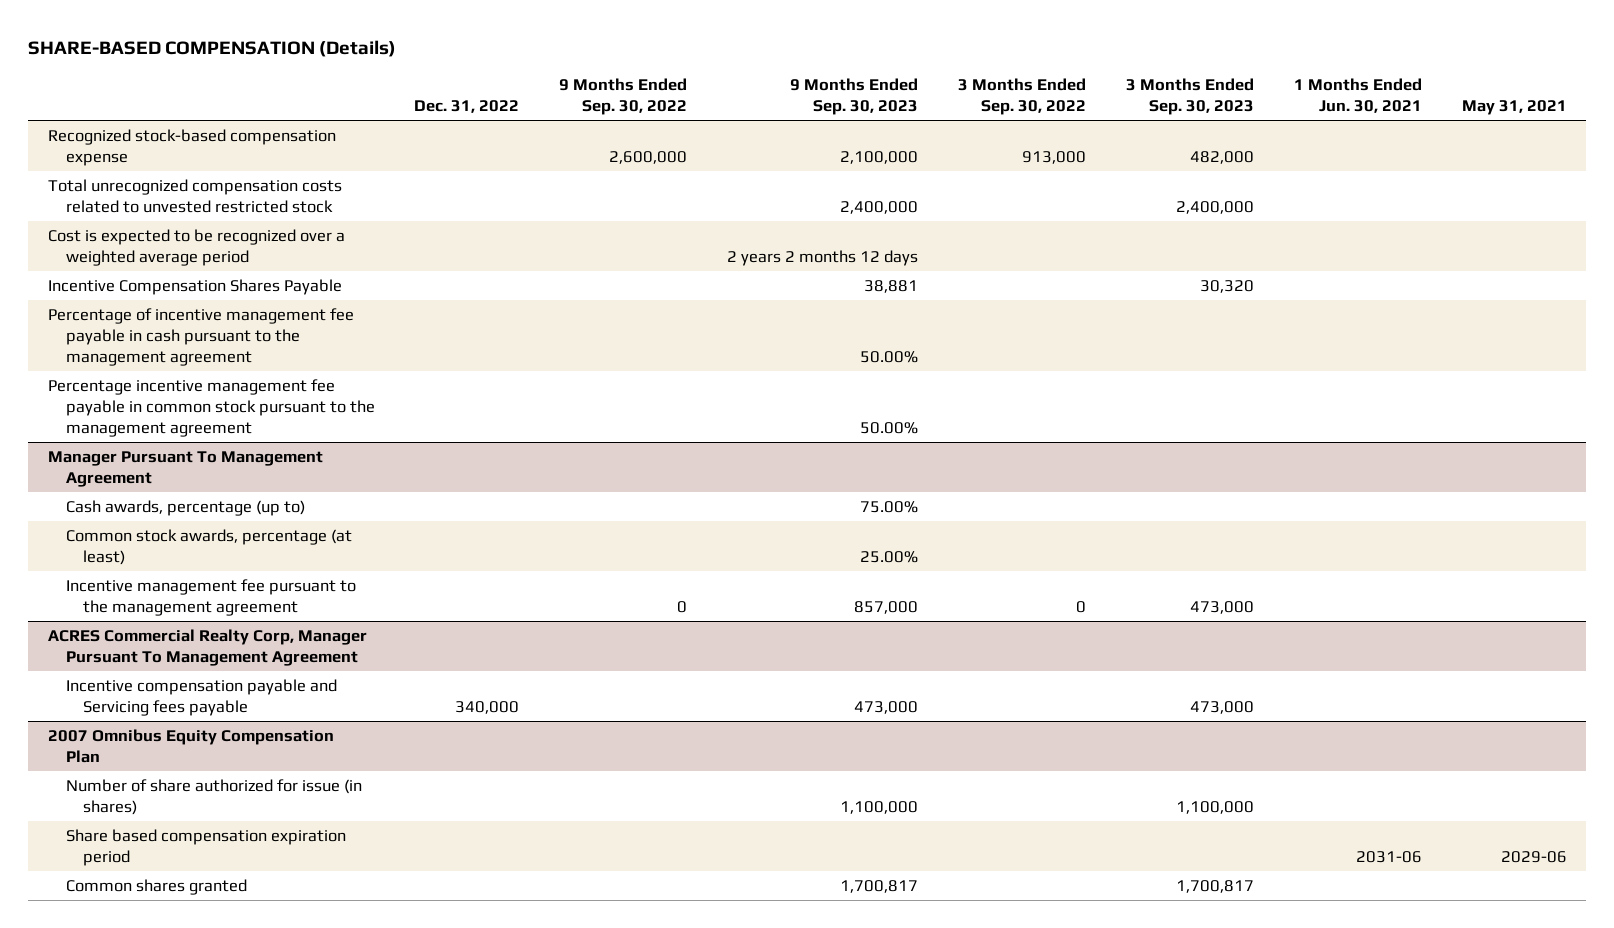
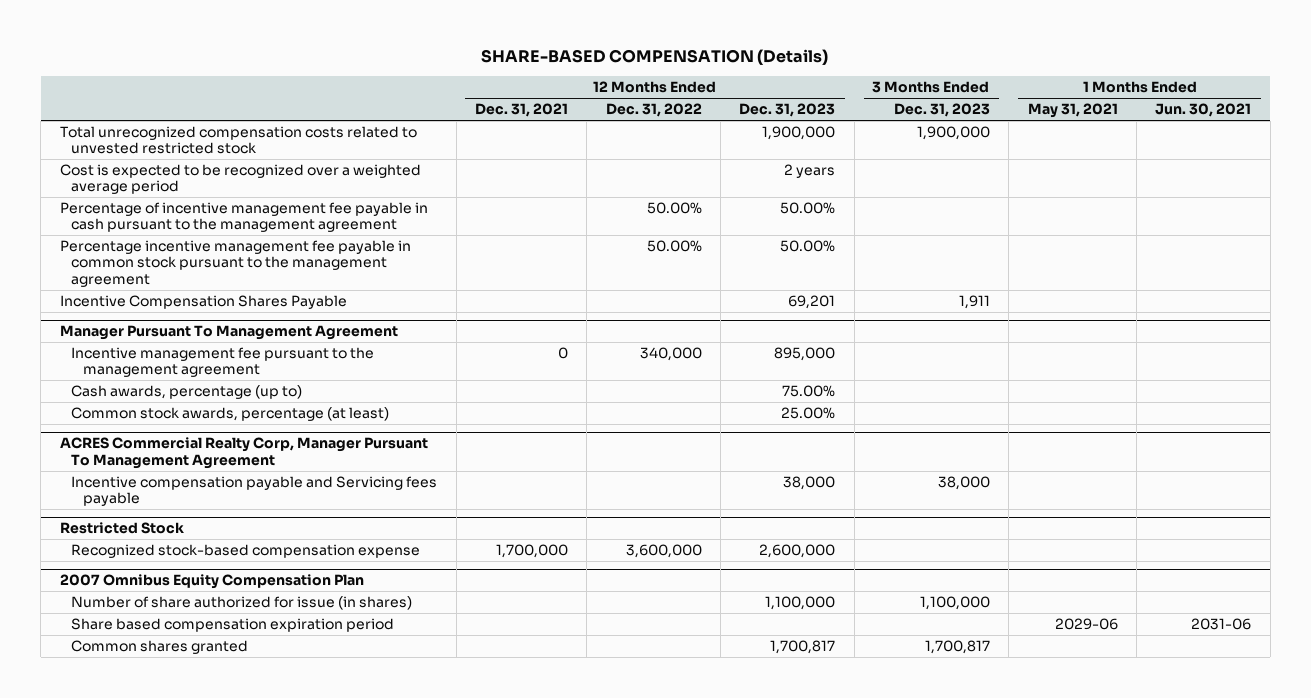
- | Dec. 31, 2022 | 9 Months Ended Sep. 30, 2022 | 9 Months Ended Sep. 30, 2023 | 3 Months Ended Sep. 30, 2022 | 3 Months Ended Sep. 30, 2023 | 1 Months Ended Jun. 30, 2021 | May 31, 2021
+ | 12 Months Ended Dec. 31, 2021 | 12 Months Ended Dec. 31, 2022 | 12 Months Ended Dec. 31, 2023 | 3 Months Ended Dec. 31, 2023 | 1 Months Ended May 31, 2021 | 1 Months Ended Jun. 30, 2021
- Recognized stock-based compensation expense | | 2,600,000 | 2,100,000 | 913,000 | 482,000 | |
moved down: Incentive Compensation Shares Payable | | | 69,201 | 1,911 | |
@ Manager Pursuant To Management Agreement
moved up: Incentive management fee pursuant to the management agreement | 0 | 340,000 | 895,000 | | |
+ Restricted Stock
+ Recognized stock-based compensation expense | 1,700,000 | 3,600,000 | 2,600,000 | | |

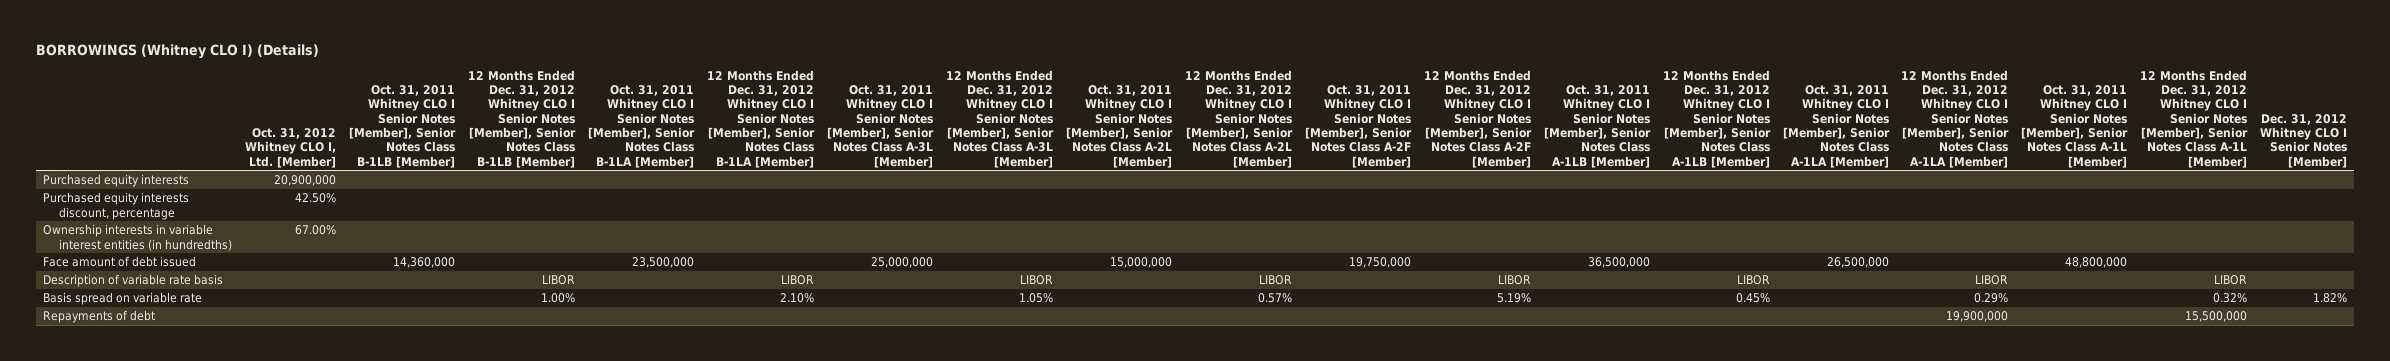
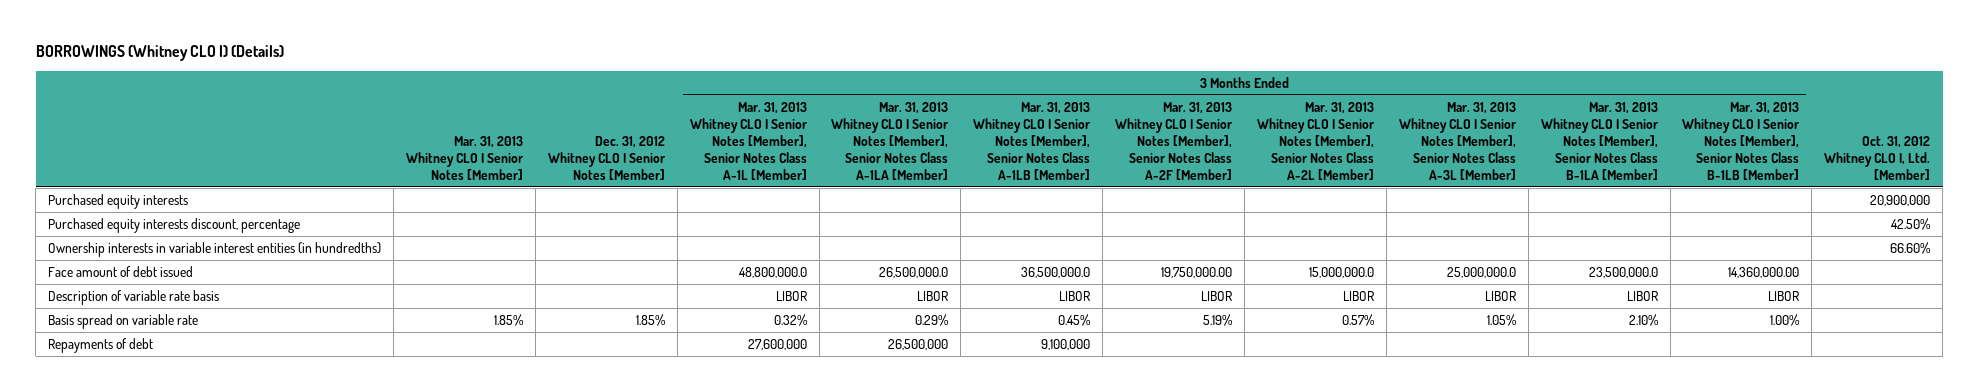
- | Oct. 31, 2012 Whitney CLO I, Ltd. [Member] | Oct. 31, 2011 Whitney CLO I Senior Notes [Member], Senior Notes Class B-1LB [Member] | 12 Months Ended Dec. 31, 2012 Whitney CLO I Senior Notes [Member], Senior Notes Class B-1LB [Member] | Oct. 31, 2011 Whitney CLO I Senior Notes [Member], Senior Notes Class B-1LA [Member] | 12 Months Ended Dec. 31, 2012 Whitney CLO I Senior Notes [Member], Senior Notes Class B-1LA [Member] | Oct. 31, 2011 Whitney CLO I Senior Notes [Member], Senior Notes Class A-3L [Member] | 12 Months Ended Dec. 31, 2012 Whitney CLO I Senior Notes [Member], Senior Notes Class A-3L [Member] | Oct. 31, 2011 Whitney CLO I Senior Notes [Member], Senior Notes Class A-2L [Member] | 12 Months Ended Dec. 31, 2012 Whitney CLO I Senior Notes [Member], Senior Notes Class A-2L [Member] | Oct. 31, 2011 Whitney CLO I Senior Notes [Member], Senior Notes Class A-2F [Member] | 12 Months Ended Dec. 31, 2012 Whitney CLO I Senior Notes [Member], Senior Notes Class A-2F [Member] | Oct. 31, 2011 Whitney CLO I Senior Notes [Member], Senior Notes Class A-1LB [Member] | 12 Months Ended Dec. 31, 2012 Whitney CLO I Senior Notes [Member], Senior Notes Class A-1LB [Member] | Oct. 31, 2011 Whitney CLO I Senior Notes [Member], Senior Notes Class A-1LA [Member] | 12 Months Ended Dec. 31, 2012 Whitney CLO I Senior Notes [Member], Senior Notes Class A-1LA [Member] | Oct. 31, 2011 Whitney CLO I Senior Notes [Member], Senior Notes Class A-1L [Member] | 12 Months Ended Dec. 31, 2012 Whitney CLO I Senior Notes [Member], Senior Notes Class A-1L [Member] | Dec. 31, 2012 Whitney CLO I Senior Notes [Member]
+ | Mar. 31, 2013 Whitney CLO I Senior Notes [Member] | Dec. 31, 2012 Whitney CLO I Senior Notes [Member] | 3 Months Ended Mar. 31, 2013 Whitney CLO I Senior Notes [Member], Senior Notes Class A-1L [Member] | 3 Months Ended Mar. 31, 2013 Whitney CLO I Senior Notes [Member], Senior Notes Class A-1LA [Member] | 3 Months Ended Mar. 31, 2013 Whitney CLO I Senior Notes [Member], Senior Notes Class A-1LB [Member] | 3 Months Ended Mar. 31, 2013 Whitney CLO I Senior Notes [Member], Senior Notes Class A-2F [Member] | 3 Months Ended Mar. 31, 2013 Whitney CLO I Senior Notes [Member], Senior Notes Class A-2L [Member] | 3 Months Ended Mar. 31, 2013 Whitney CLO I Senior Notes [Member], Senior Notes Class A-3L [Member] | 3 Months Ended Mar. 31, 2013 Whitney CLO I Senior Notes [Member], Senior Notes Class B-1LA [Member] | 3 Months Ended Mar. 31, 2013 Whitney CLO I Senior Notes [Member], Senior Notes Class B-1LB [Member] | Oct. 31, 2012 Whitney CLO I, Ltd. [Member]
- Ownership interests in variable interest entities (in hundredths) | 67.00% | | | | | | | | | | | | | | | | |
+ Ownership interests in variable interest entities (in hundredths) | | | | | | | | | | | 66.60%
- Basis spread on variable rate | | | 1.00% | | 2.10% | | 1.05% | | 0.57% | | 5.19% | | 0.45% | | 0.29% | | 0.32% | 1.82%
+ Basis spread on variable rate | 1.85% | 1.85% | 0.32% | 0.29% | 0.45% | 5.19% | 0.57% | 1.05% | 2.10% | 1.00% |

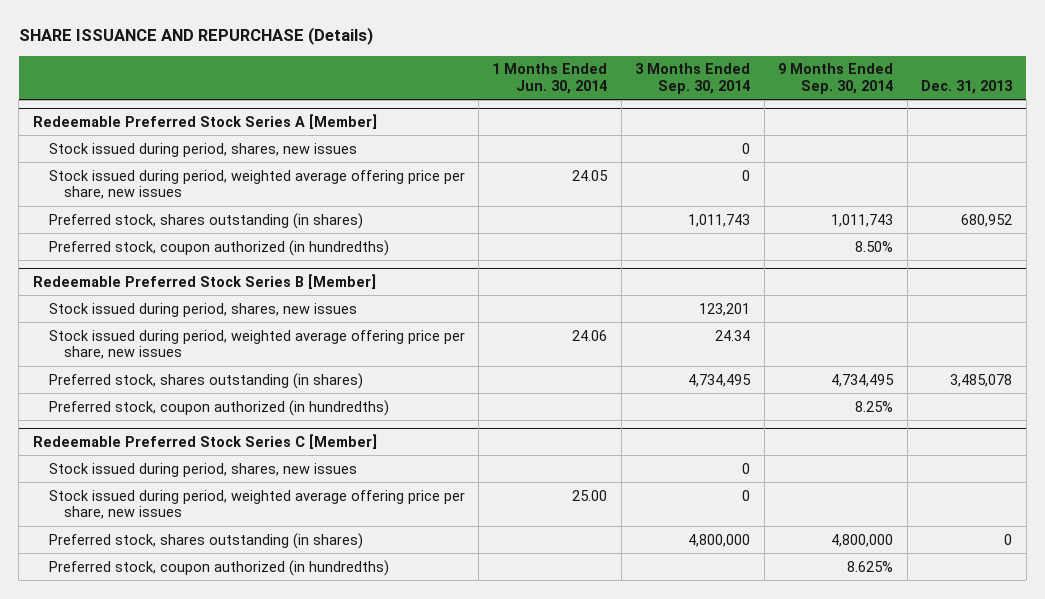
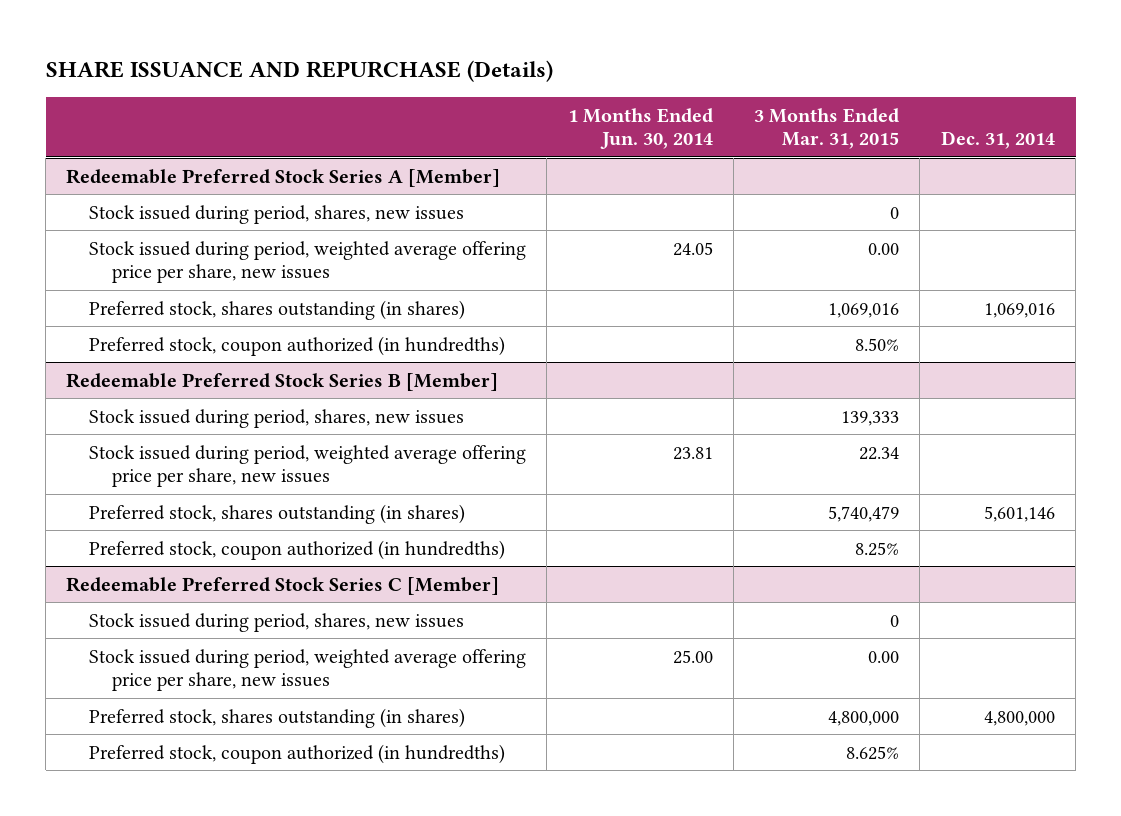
- | 1 Months Ended Jun. 30, 2014 | 3 Months Ended Sep. 30, 2014 | 9 Months Ended Sep. 30, 2014 | Dec. 31, 2013
+ | 1 Months Ended Jun. 30, 2014 | 3 Months Ended Mar. 31, 2015 | Dec. 31, 2014
@ Redeemable Preferred Stock Series B [Member]
- Stock issued during period, weighted average offering price per share, new issues | 24.06 | 24.34 | |
+ Stock issued during period, weighted average offering price per share, new issues | 23.81 | 22.34 |

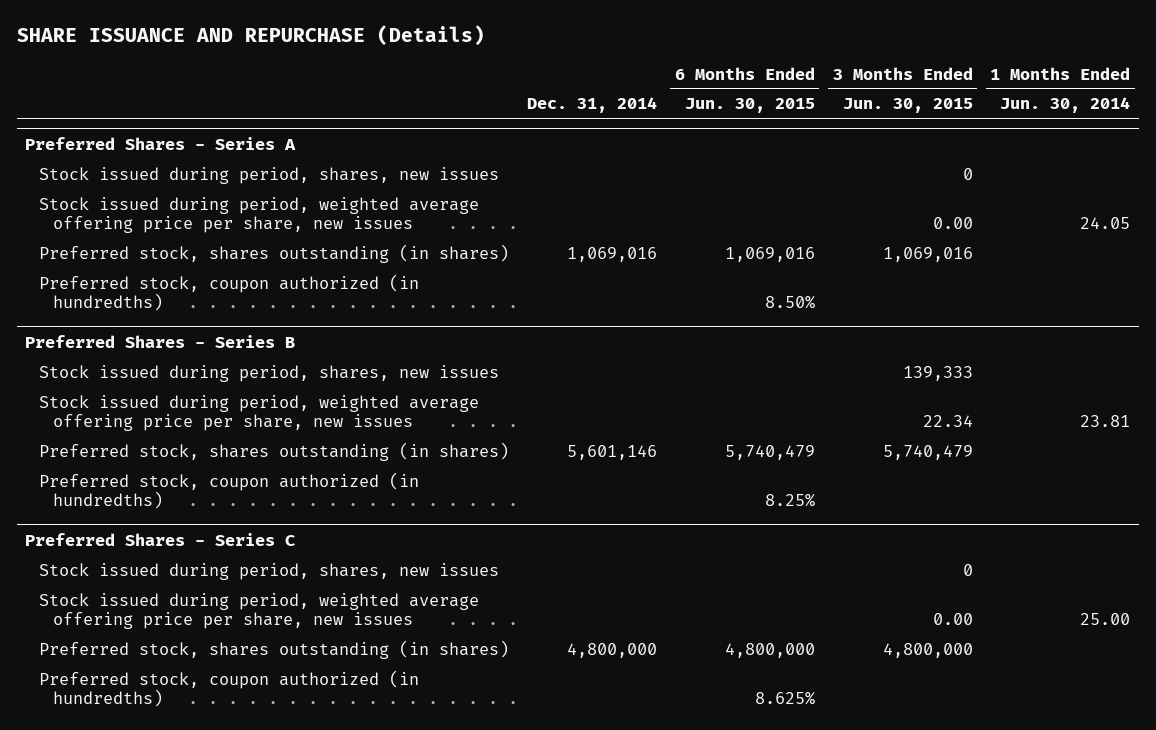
- | 1 Months Ended Jun. 30, 2014 | 3 Months Ended Mar. 31, 2015 | Dec. 31, 2014
+ | Dec. 31, 2014 | 6 Months Ended Jun. 30, 2015 | 3 Months Ended Jun. 30, 2015 | 1 Months Ended Jun. 30, 2014
- Redeemable Preferred Stock Series A [Member]
+ Preferred Shares - Series A
- Redeemable Preferred Stock Series B [Member]
+ Preferred Shares - Series B
- Redeemable Preferred Stock Series C [Member]
+ Preferred Shares - Series C

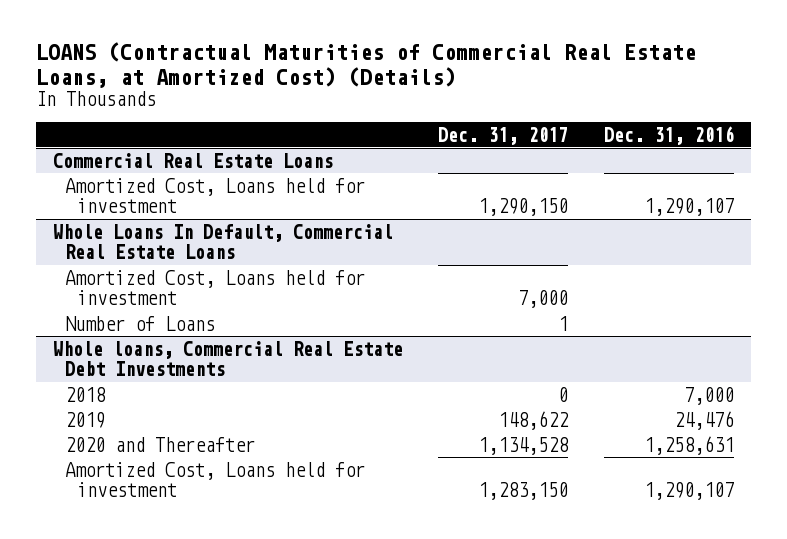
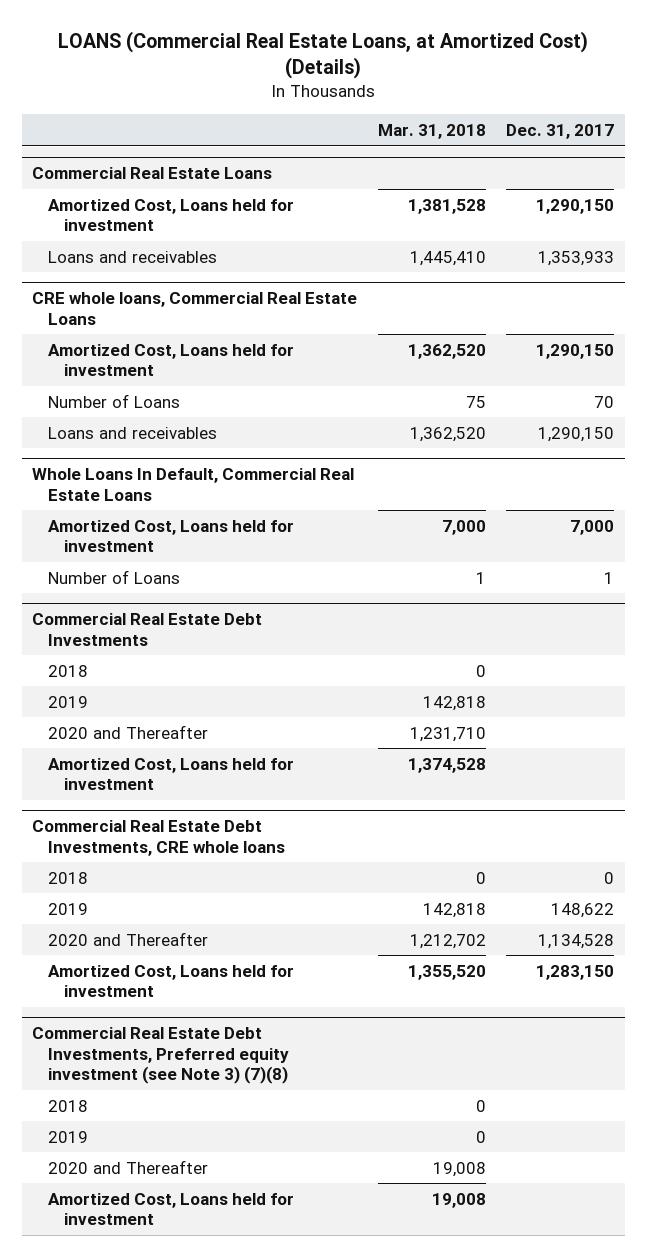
- LOANS (Contractual Maturities of Commercial Real Estate Loans, at Amortized Cost) (Details)
+ LOANS (Commercial Real Estate Loans, at Amortized Cost) (Details)
- | Dec. 31, 2017 | Dec. 31, 2016
+ | Mar. 31, 2018 | Dec. 31, 2017
@ Commercial Real Estate Loans
+ Loans and receivables | 1,445,410 | 1,353,933
+ CRE whole loans, Commercial Real Estate Loans
+ Amortized Cost, Loans held for investment | 1,362,520 | 1,290,150
+ Number of Loans | 75 | 70
+ Loans and receivables | 1,362,520 | 1,290,150
- Whole loans, Commercial Real Estate Debt Investments
+ Commercial Real Estate Debt Investments
+ 2018 | 0 |
+ 2019 | 142,818 |
+ 2020 and Thereafter | 1,231,710 |
+ Amortized Cost, Loans held for investment | 1,374,528 |
+ Commercial Real Estate Debt Investments, CRE whole loans
+ Commercial Real Estate Debt Investments, Preferred equity investment (see Note 3) (7)(8)
+ 2018 | 0 |
+ 2019 | 0 |
+ 2020 and Thereafter | 19,008 |
+ Amortized Cost, Loans held for investment | 19,008 |

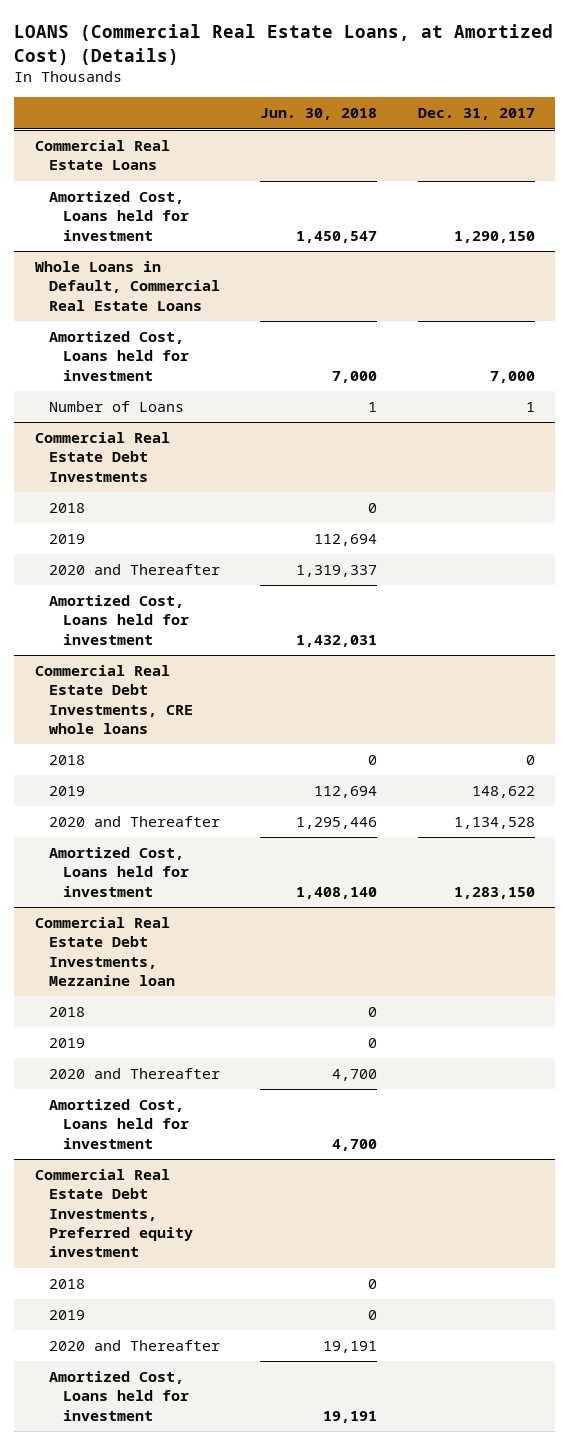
- | Mar. 31, 2018 | Dec. 31, 2017
+ | Jun. 30, 2018 | Dec. 31, 2017
@ Commercial Real Estate Loans
- Loans and receivables | 1,445,410 | 1,353,933
- CRE whole loans, Commercial Real Estate Loans
- Amortized Cost, Loans held for investment | 1,362,520 | 1,290,150
- Number of Loans | 75 | 70
- Loans and receivables | 1,362,520 | 1,290,150
- Whole Loans In Default, Commercial Real Estate Loans
+ Whole Loans in Default, Commercial Real Estate Loans
- Commercial Real Estate Debt Investments, Preferred equity investment (see Note 3) (7)(8)
+ Commercial Real Estate Debt Investments, Mezzanine loan
+ 2018 | 0 |
+ 2019 | 0 |
+ 2020 and Thereafter | 4,700 |
+ Amortized Cost, Loans held for investment | 4,700 |
+ Commercial Real Estate Debt Investments, Preferred equity investment

